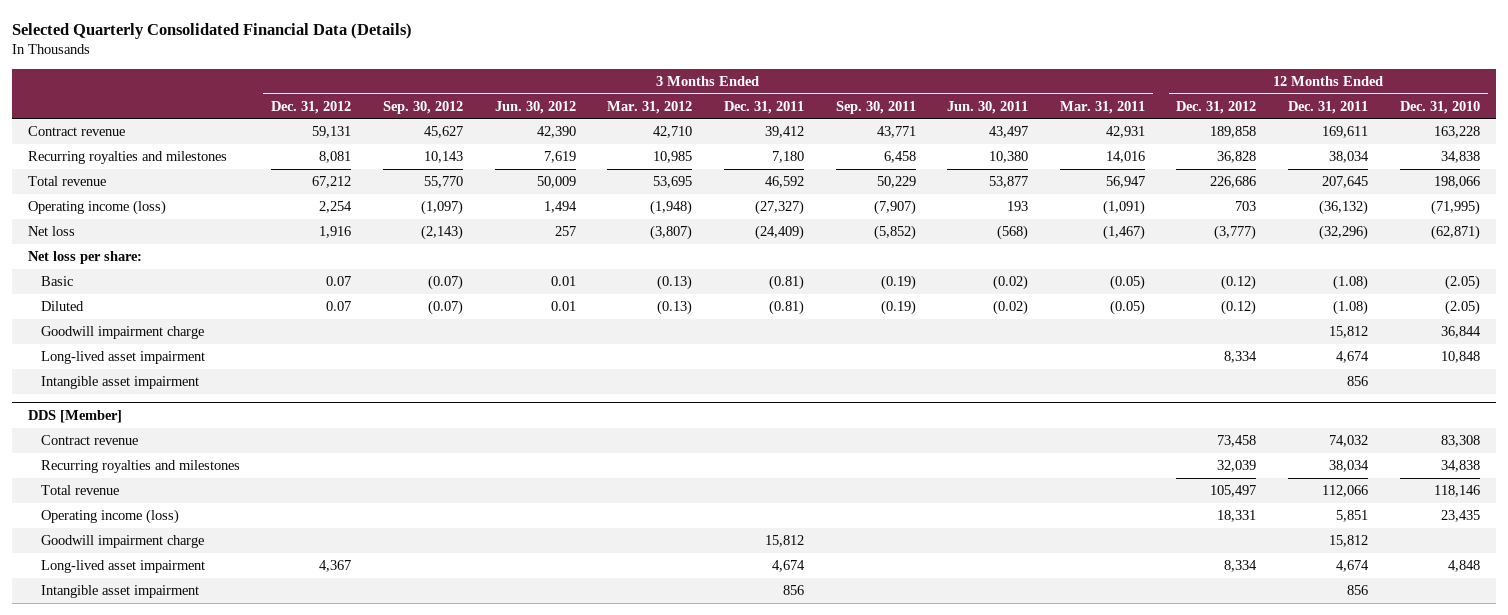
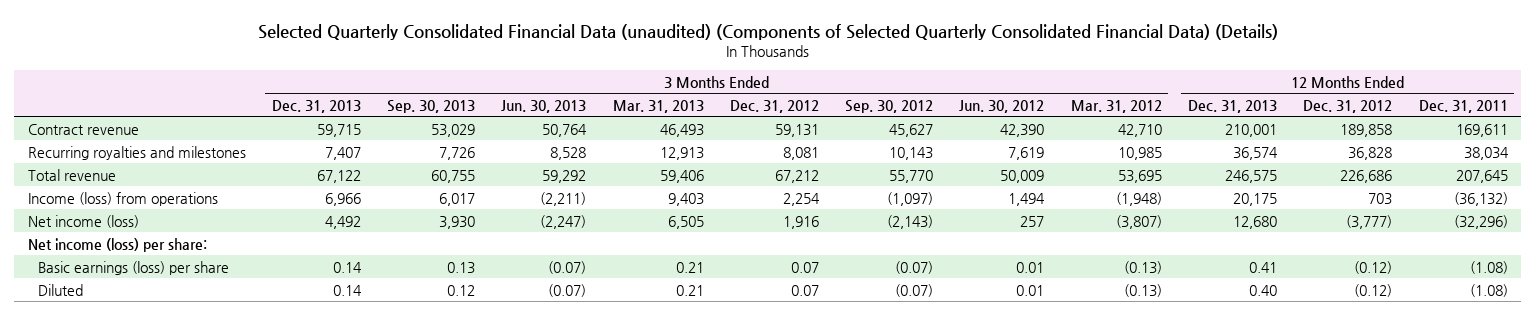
- Selected Quarterly Consolidated Financial Data (Details)
+ Selected Quarterly Consolidated Financial Data (unaudited) (Components of Selected Quarterly Consolidated Financial Data) (Details)
- | 3 Months Ended Dec. 31, 2012 | 3 Months Ended Sep. 30, 2012 | 3 Months Ended Jun. 30, 2012 | 3 Months Ended Mar. 31, 2012 | 3 Months Ended Dec. 31, 2011 | 3 Months Ended Sep. 30, 2011 | 3 Months Ended Jun. 30, 2011 | 3 Months Ended Mar. 31, 2011 | 12 Months Ended Dec. 31, 2012 | 12 Months Ended Dec. 31, 2011 | 12 Months Ended Dec. 31, 2010
+ | 3 Months Ended Dec. 31, 2013 | 3 Months Ended Sep. 30, 2013 | 3 Months Ended Jun. 30, 2013 | 3 Months Ended Mar. 31, 2013 | 3 Months Ended Dec. 31, 2012 | 3 Months Ended Sep. 30, 2012 | 3 Months Ended Jun. 30, 2012 | 3 Months Ended Mar. 31, 2012 | 12 Months Ended Dec. 31, 2013 | 12 Months Ended Dec. 31, 2012 | 12 Months Ended Dec. 31, 2011
- Operating income (loss) | 2,254 | (1,097) | 1,494 | (1,948) | (27,327) | (7,907) | 193 | (1,091) | 703 | (36,132) | (71,995)
- Net loss | 1,916 | (2,143) | 257 | (3,807) | (24,409) | (5,852) | (568) | (1,467) | (3,777) | (32,296) | (62,871)
- Net loss per share:
- Basic | 0.07 | (0.07) | 0.01 | (0.13) | (0.81) | (0.19) | (0.02) | (0.05) | (0.12) | (1.08) | (2.05)
+ Income (loss) from operations | 6,966 | 6,017 | (2,211) | 9,403 | 2,254 | (1,097) | 1,494 | (1,948) | 20,175 | 703 | (36,132)
+ Net income (loss) | 4,492 | 3,930 | (2,247) | 6,505 | 1,916 | (2,143) | 257 | (3,807) | 12,680 | (3,777) | (32,296)
+ Net income (loss) per share:
+ Basic earnings (loss) per share | 0.14 | 0.13 | (0.07) | 0.21 | 0.07 | (0.07) | 0.01 | (0.13) | 0.41 | (0.12) | (1.08)
- Goodwill impairment charge | | | | | | | | | | 15,812 | 36,844
- Long-lived asset impairment | | | | | | | | | 8,334 | 4,674 | 10,848
- Intangible asset impairment | | | | | | | | | | 856 |
- DDS [Member]
- Contract revenue | | | | | | | | | 73,458 | 74,032 | 83,308
- Recurring royalties and milestones | | | | | | | | | 32,039 | 38,034 | 34,838
- Total revenue | | | | | | | | | 105,497 | 112,066 | 118,146
- Operating income (loss) | | | | | | | | | 18,331 | 5,851 | 23,435
- Goodwill impairment charge | | | | | 15,812 | | | | | 15,812 |
- Long-lived asset impairment | 4,367 | | | | 4,674 | | | | 8,334 | 4,674 | 4,848
- Intangible asset impairment | | | | | 856 | | | | | 856 |

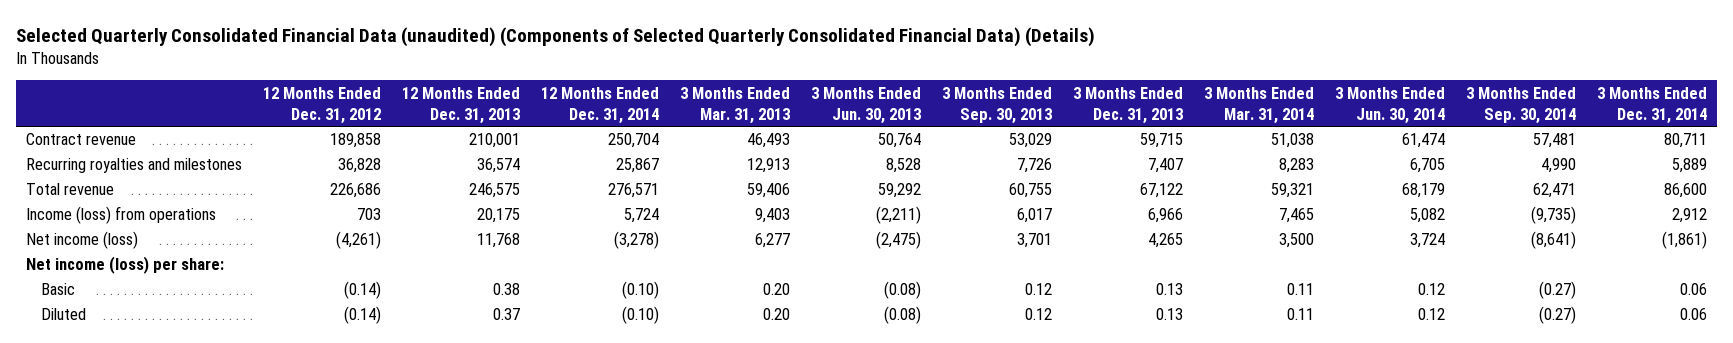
- | 3 Months Ended Dec. 31, 2013 | 3 Months Ended Sep. 30, 2013 | 3 Months Ended Jun. 30, 2013 | 3 Months Ended Mar. 31, 2013 | 3 Months Ended Dec. 31, 2012 | 3 Months Ended Sep. 30, 2012 | 3 Months Ended Jun. 30, 2012 | 3 Months Ended Mar. 31, 2012 | 12 Months Ended Dec. 31, 2013 | 12 Months Ended Dec. 31, 2012 | 12 Months Ended Dec. 31, 2011
+ | 12 Months Ended Dec. 31, 2012 | 12 Months Ended Dec. 31, 2013 | 12 Months Ended Dec. 31, 2014 | 3 Months Ended Mar. 31, 2013 | 3 Months Ended Jun. 30, 2013 | 3 Months Ended Sep. 30, 2013 | 3 Months Ended Dec. 31, 2013 | 3 Months Ended Mar. 31, 2014 | 3 Months Ended Jun. 30, 2014 | 3 Months Ended Sep. 30, 2014 | 3 Months Ended Dec. 31, 2014
- Net income (loss) | 4,492 | 3,930 | (2,247) | 6,505 | 1,916 | (2,143) | 257 | (3,807) | 12,680 | (3,777) | (32,296)
+ Net income (loss) | (4,261) | 11,768 | (3,278) | 6,277 | (2,475) | 3,701 | 4,265 | 3,500 | 3,724 | (8,641) | (1,861)
- Basic earnings (loss) per share | 0.14 | 0.13 | (0.07) | 0.21 | 0.07 | (0.07) | 0.01 | (0.13) | 0.41 | (0.12) | (1.08)
- Diluted | 0.14 | 0.12 | (0.07) | 0.21 | 0.07 | (0.07) | 0.01 | (0.13) | 0.40 | (0.12) | (1.08)
+ Basic | (0.14) | 0.38 | (0.10) | 0.20 | (0.08) | 0.12 | 0.13 | 0.11 | 0.12 | (0.27) | 0.06
+ Diluted | (0.14) | 0.37 | (0.10) | 0.20 | (0.08) | 0.12 | 0.13 | 0.11 | 0.12 | (0.27) | 0.06

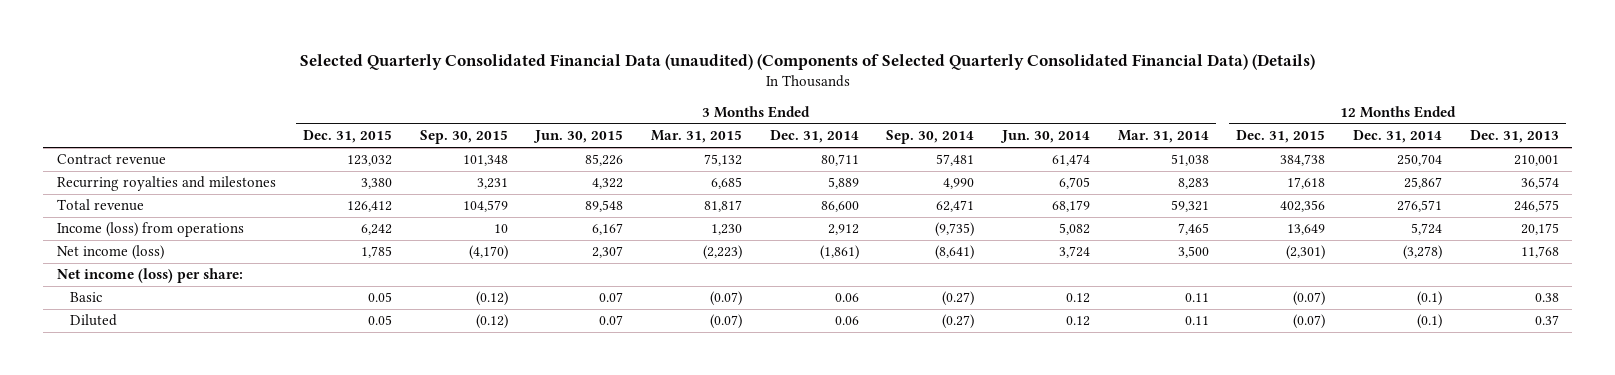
- | 12 Months Ended Dec. 31, 2012 | 12 Months Ended Dec. 31, 2013 | 12 Months Ended Dec. 31, 2014 | 3 Months Ended Mar. 31, 2013 | 3 Months Ended Jun. 30, 2013 | 3 Months Ended Sep. 30, 2013 | 3 Months Ended Dec. 31, 2013 | 3 Months Ended Mar. 31, 2014 | 3 Months Ended Jun. 30, 2014 | 3 Months Ended Sep. 30, 2014 | 3 Months Ended Dec. 31, 2014
+ | 3 Months Ended Dec. 31, 2015 | 3 Months Ended Sep. 30, 2015 | 3 Months Ended Jun. 30, 2015 | 3 Months Ended Mar. 31, 2015 | 3 Months Ended Dec. 31, 2014 | 3 Months Ended Sep. 30, 2014 | 3 Months Ended Jun. 30, 2014 | 3 Months Ended Mar. 31, 2014 | 12 Months Ended Dec. 31, 2015 | 12 Months Ended Dec. 31, 2014 | 12 Months Ended Dec. 31, 2013
- Basic | (0.14) | 0.38 | (0.10) | 0.20 | (0.08) | 0.12 | 0.13 | 0.11 | 0.12 | (0.27) | 0.06
- Diluted | (0.14) | 0.37 | (0.10) | 0.20 | (0.08) | 0.12 | 0.13 | 0.11 | 0.12 | (0.27) | 0.06
+ Basic | 0.05 | (0.12) | 0.07 | (0.07) | 0.06 | (0.27) | 0.12 | 0.11 | (0.07) | (0.1) | 0.38
+ Diluted | 0.05 | (0.12) | 0.07 | (0.07) | 0.06 | (0.27) | 0.12 | 0.11 | (0.07) | (0.1) | 0.37

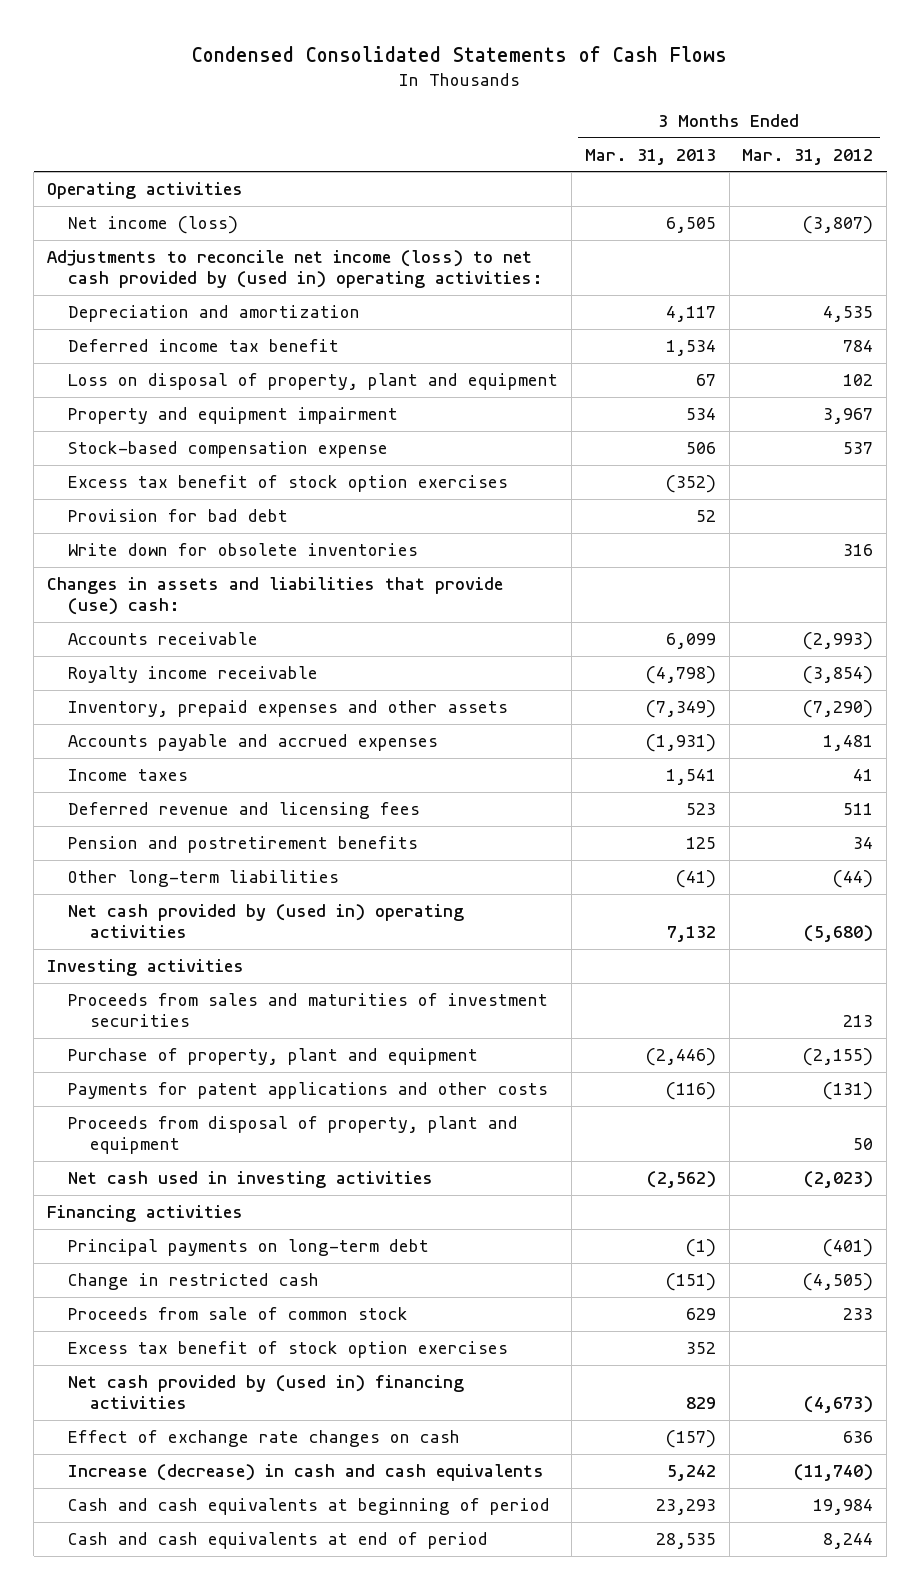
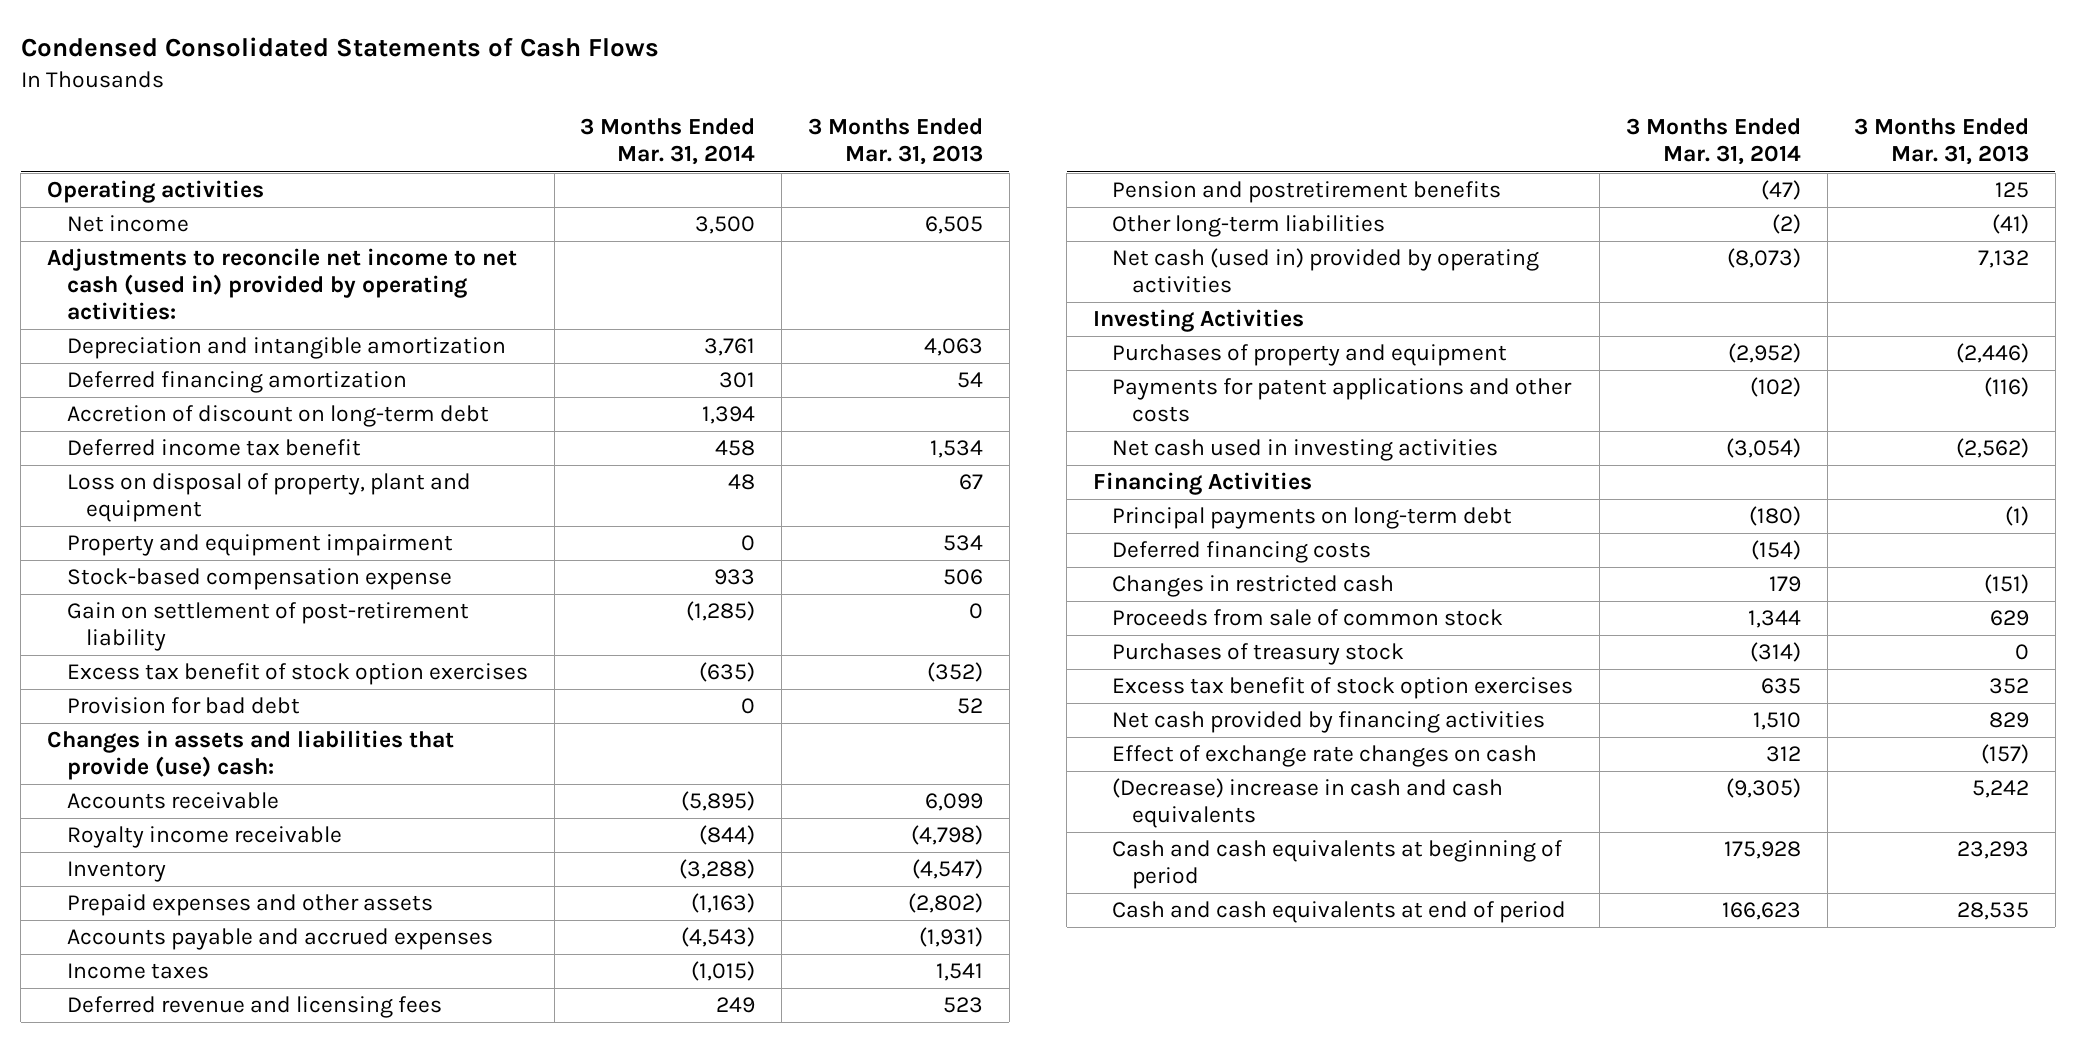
- | 3 Months Ended Mar. 31, 2013 | 3 Months Ended Mar. 31, 2012
+ | 3 Months Ended Mar. 31, 2014 | 3 Months Ended Mar. 31, 2013
- Net income (loss) | 6,505 | (3,807)
- Adjustments to reconcile net income (loss) to net cash provided by (used in) operating activities:
- Depreciation and amortization | 4,117 | 4,535
+ Net income | 3,500 | 6,505
+ Adjustments to reconcile net income to net cash (used in) provided by operating activities:
+ Depreciation and intangible amortization | 3,761 | 4,063
+ Deferred financing amortization | 301 | 54
+ Accretion of discount on long-term debt | 1,394 |
+ Gain on settlement of post-retirement liability | (1,285) | 0
- Write down for obsolete inventories | | 316
- Inventory, prepaid expenses and other assets | (7,349) | (7,290)
+ Inventory | (3,288) | (4,547)
+ Prepaid expenses and other assets | (1,163) | (2,802)
- Net cash provided by (used in) operating activities | 7,132 | (5,680)
- Investing activities
- Proceeds from sales and maturities of investment securities | | 213
- Purchase of property, plant and equipment | (2,446) | (2,155)
+ Net cash (used in) provided by operating activities | (8,073) | 7,132
+ Investing Activities
+ Purchases of property and equipment | (2,952) | (2,446)
- Proceeds from disposal of property, plant and equipment | | 50
- Financing activities
+ Financing Activities
- Change in restricted cash | (151) | (4,505)
+ Deferred financing costs | (154) |
+ Changes in restricted cash | 179 | (151)
+ Purchases of treasury stock | (314) | 0
- Net cash provided by (used in) financing activities | 829 | (4,673)
+ Net cash provided by financing activities | 1,510 | 829
- Increase (decrease) in cash and cash equivalents | 5,242 | (11,740)
+ (Decrease) increase in cash and cash equivalents | (9,305) | 5,242

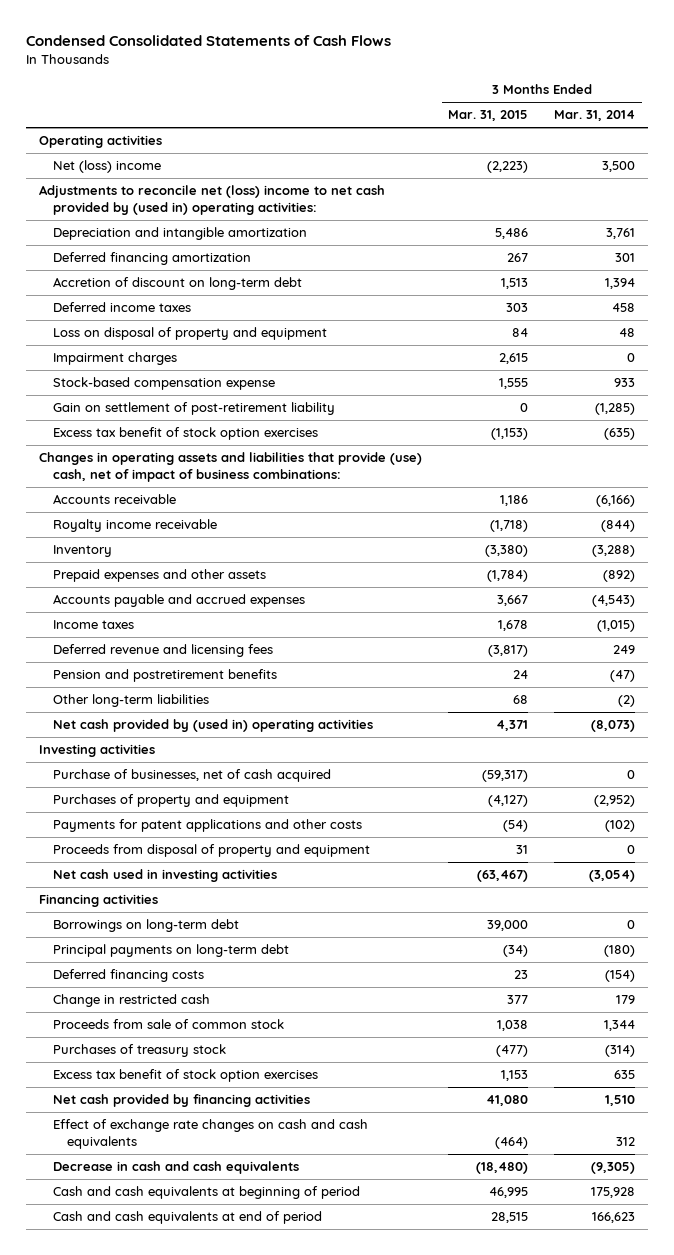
- | 3 Months Ended Mar. 31, 2014 | 3 Months Ended Mar. 31, 2013
+ | 3 Months Ended Mar. 31, 2015 | 3 Months Ended Mar. 31, 2014
- Net income | 3,500 | 6,505
- Adjustments to reconcile net income to net cash (used in) provided by operating activities:
+ Net (loss) income | (2,223) | 3,500
+ Adjustments to reconcile net (loss) income to net cash provided by (used in) operating activities:
- Deferred income tax benefit | 458 | 1,534
- Loss on disposal of property, plant and equipment | 48 | 67
- Property and equipment impairment | 0 | 534
+ Deferred income taxes | 303 | 458
+ Loss on disposal of property and equipment | 84 | 48
+ Impairment charges | 2,615 | 0
- Provision for bad debt | 0 | 52
- Changes in assets and liabilities that provide (use) cash:
- Accounts receivable | (5,895) | 6,099
+ Changes in operating assets and liabilities that provide (use) cash, net of impact of business combinations:
+ Accounts receivable | 1,186 | (6,166)
- Prepaid expenses and other assets | (1,163) | (2,802)
+ Prepaid expenses and other assets | (1,784) | (892)
- Net cash (used in) provided by operating activities | (8,073) | 7,132
- Investing Activities
+ Net cash provided by (used in) operating activities | 4,371 | (8,073)
+ Investing activities
+ Purchase of businesses, net of cash acquired | (59,317) | 0
+ Proceeds from disposal of property and equipment | 31 | 0
- Financing Activities
+ Financing activities
+ Borrowings on long-term debt | 39,000 | 0
- Changes in restricted cash | 179 | (151)
+ Change in restricted cash | 377 | 179
- Effect of exchange rate changes on cash | 312 | (157)
- (Decrease) increase in cash and cash equivalents | (9,305) | 5,242
+ Effect of exchange rate changes on cash and cash equivalents | (464) | 312
+ Decrease in cash and cash equivalents | (18,480) | (9,305)

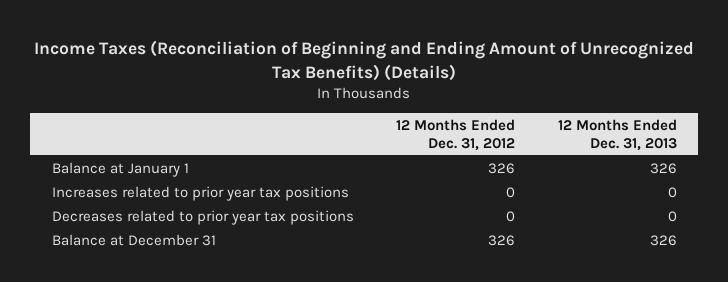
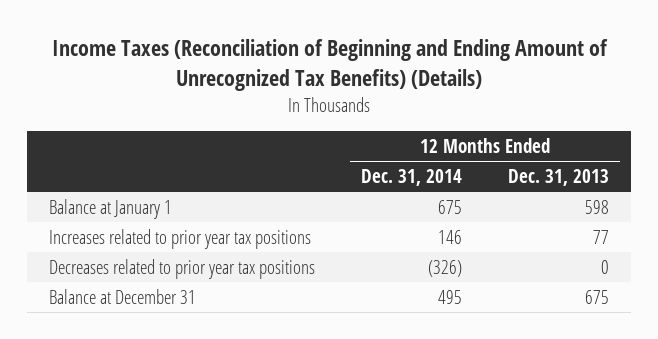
- | 12 Months Ended Dec. 31, 2012 | 12 Months Ended Dec. 31, 2013
+ | 12 Months Ended Dec. 31, 2014 | 12 Months Ended Dec. 31, 2013
- Balance at January 1 | 326 | 326
- Increases related to prior year tax positions | 0 | 0
+ Balance at January 1 | 675 | 598
+ Increases related to prior year tax positions | 146 | 77
- Balance at December 31 | 326 | 326
+ Balance at December 31 | 495 | 675

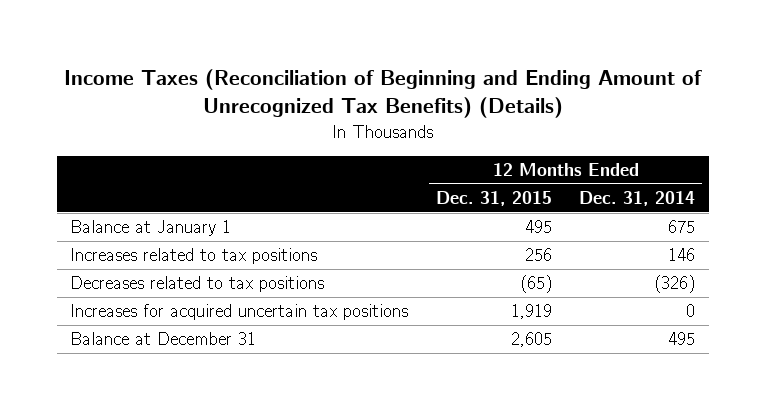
- | 12 Months Ended Dec. 31, 2014 | 12 Months Ended Dec. 31, 2013
+ | 12 Months Ended Dec. 31, 2015 | 12 Months Ended Dec. 31, 2014
- Increases related to prior year tax positions | 146 | 77
- Decreases related to prior year tax positions | (326) | 0
+ Increases related to tax positions | 256 | 146
+ Decreases related to tax positions | (65) | (326)
+ Increases for acquired uncertain tax positions | 1,919 | 0

